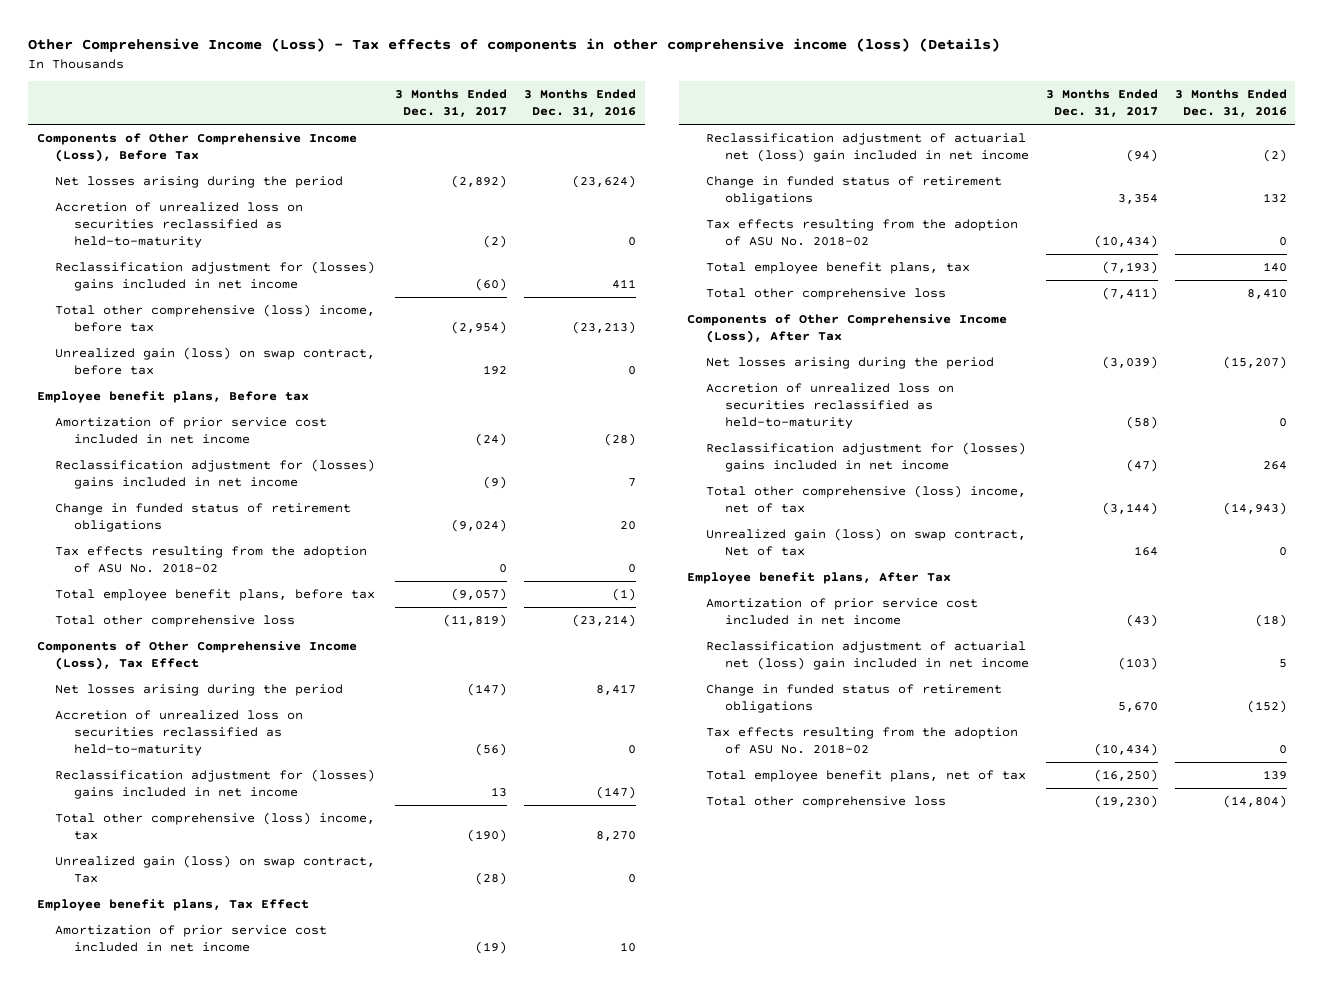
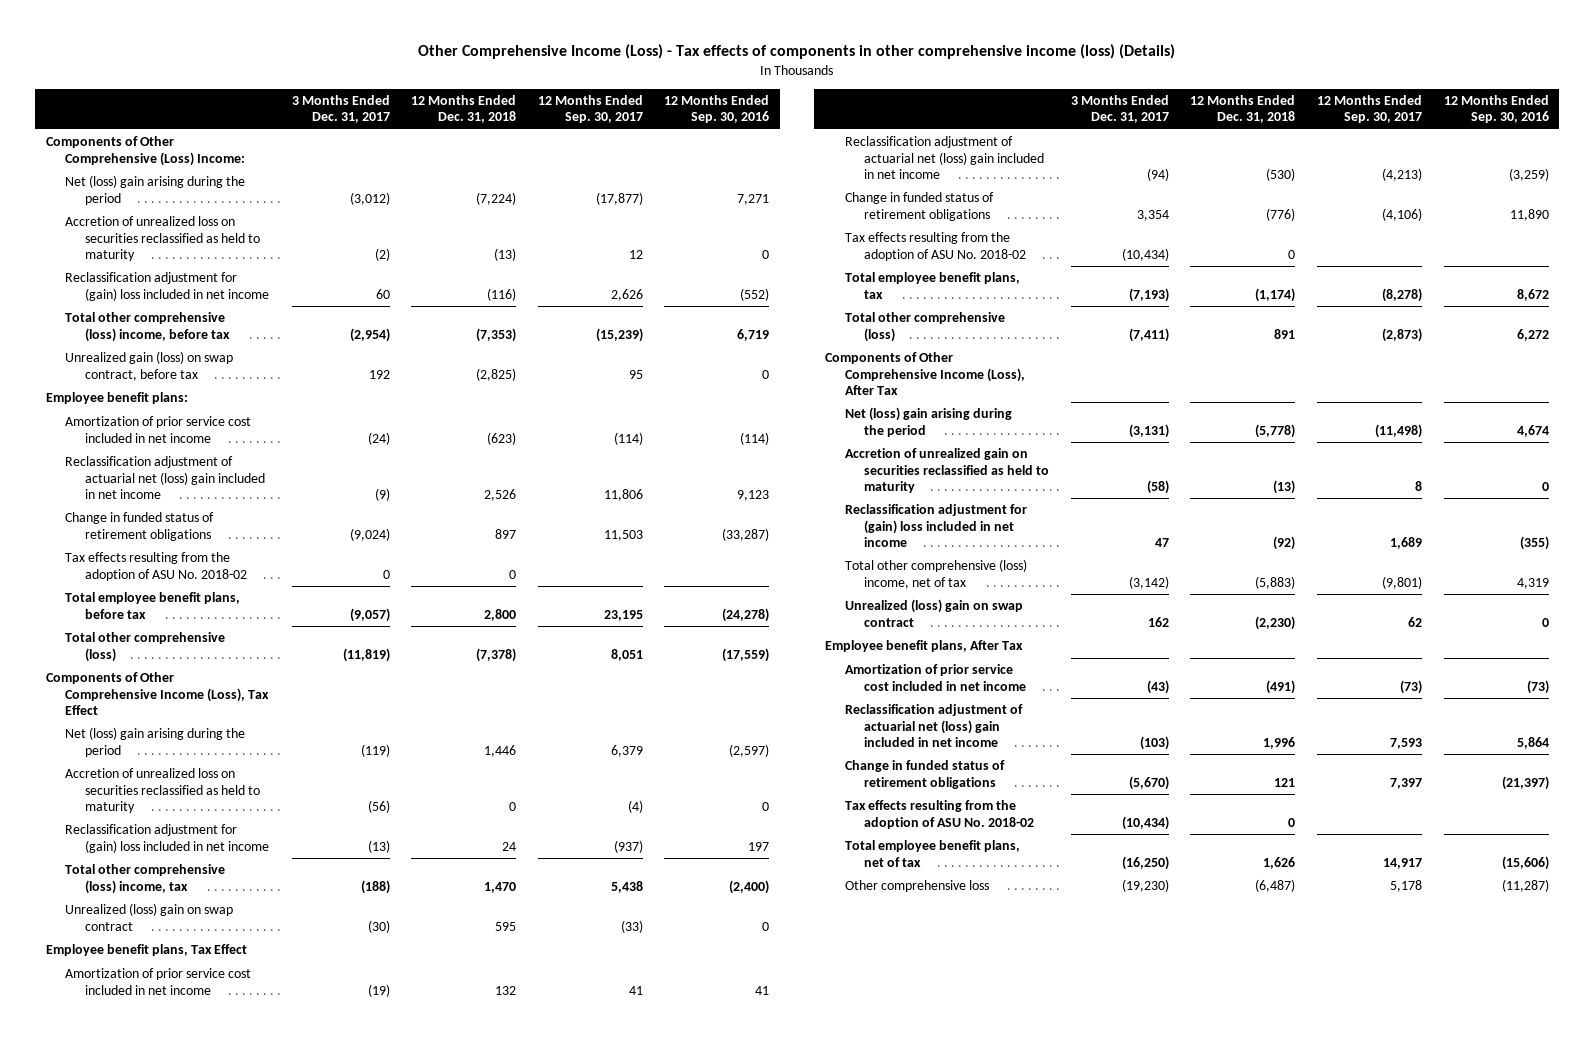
- | 3 Months Ended Dec. 31, 2017 | 3 Months Ended Dec. 31, 2016
+ | 3 Months Ended Dec. 31, 2017 | 12 Months Ended Dec. 31, 2018 | 12 Months Ended Sep. 30, 2017 | 12 Months Ended Sep. 30, 2016
- Components of Other Comprehensive Income (Loss), Before Tax
- Net losses arising during the period | (2,892) | (23,624)
- Accretion of unrealized loss on securities reclassified as held-to-maturity | (2) | 0
- Reclassification adjustment for (losses) gains included in net income | (60) | 411
+ Components of Other Comprehensive (Loss) Income:
+ Net (loss) gain arising during the period | (3,012) | (7,224) | (17,877) | 7,271
+ Accretion of unrealized loss on securities reclassified as held to maturity | (2) | (13) | 12 | 0
+ Reclassification adjustment for (gain) loss included in net income | 60 | (116) | 2,626 | (552)
- Employee benefit plans, Before tax
+ Employee benefit plans:
- Reclassification adjustment for (losses) gains included in net income | (9) | 7
+ Reclassification adjustment of actuarial net (loss) gain included in net income | (9) | 2,526 | 11,806 | 9,123
- Total other comprehensive loss | (11,819) | (23,214)
+ Total other comprehensive (loss) | (11,819) | (7,378) | 8,051 | (17,559)
- Net losses arising during the period | (147) | 8,417
- Accretion of unrealized loss on securities reclassified as held-to-maturity | (56) | 0
- Reclassification adjustment for (losses) gains included in net income | 13 | (147)
- Total other comprehensive (loss) income, tax | (190) | 8,270
- Unrealized gain (loss) on swap contract, Tax | (28) | 0
+ Net (loss) gain arising during the period | (119) | 1,446 | 6,379 | (2,597)
+ Accretion of unrealized loss on securities reclassified as held to maturity | (56) | 0 | (4) | 0
+ Reclassification adjustment for (gain) loss included in net income | (13) | 24 | (937) | 197
+ Total other comprehensive (loss) income, tax | (188) | 1,470 | 5,438 | (2,400)
+ Unrealized (loss) gain on swap contract | (30) | 595 | (33) | 0
- Total other comprehensive loss | (7,411) | 8,410
+ Total other comprehensive (loss) | (7,411) | 891 | (2,873) | 6,272
- Net losses arising during the period | (3,039) | (15,207)
- Accretion of unrealized loss on securities reclassified as held-to-maturity | (58) | 0
- Reclassification adjustment for (losses) gains included in net income | (47) | 264
- Total other comprehensive (loss) income, net of tax | (3,144) | (14,943)
- Unrealized gain (loss) on swap contract, Net of tax | 164 | 0
+ Net (loss) gain arising during the period | (3,131) | (5,778) | (11,498) | 4,674
+ Accretion of unrealized gain on securities reclassified as held to maturity | (58) | (13) | 8 | 0
+ Reclassification adjustment for (gain) loss included in net income | 47 | (92) | 1,689 | (355)
+ Total other comprehensive (loss) income, net of tax | (3,142) | (5,883) | (9,801) | 4,319
+ Unrealized (loss) gain on swap contract | 162 | (2,230) | 62 | 0
- Change in funded status of retirement obligations | 5,670 | (152)
+ Change in funded status of retirement obligations | (5,670) | 121 | 7,397 | (21,397)
- Total other comprehensive loss | (19,230) | (14,804)
+ Other comprehensive loss | (19,230) | (6,487) | 5,178 | (11,287)

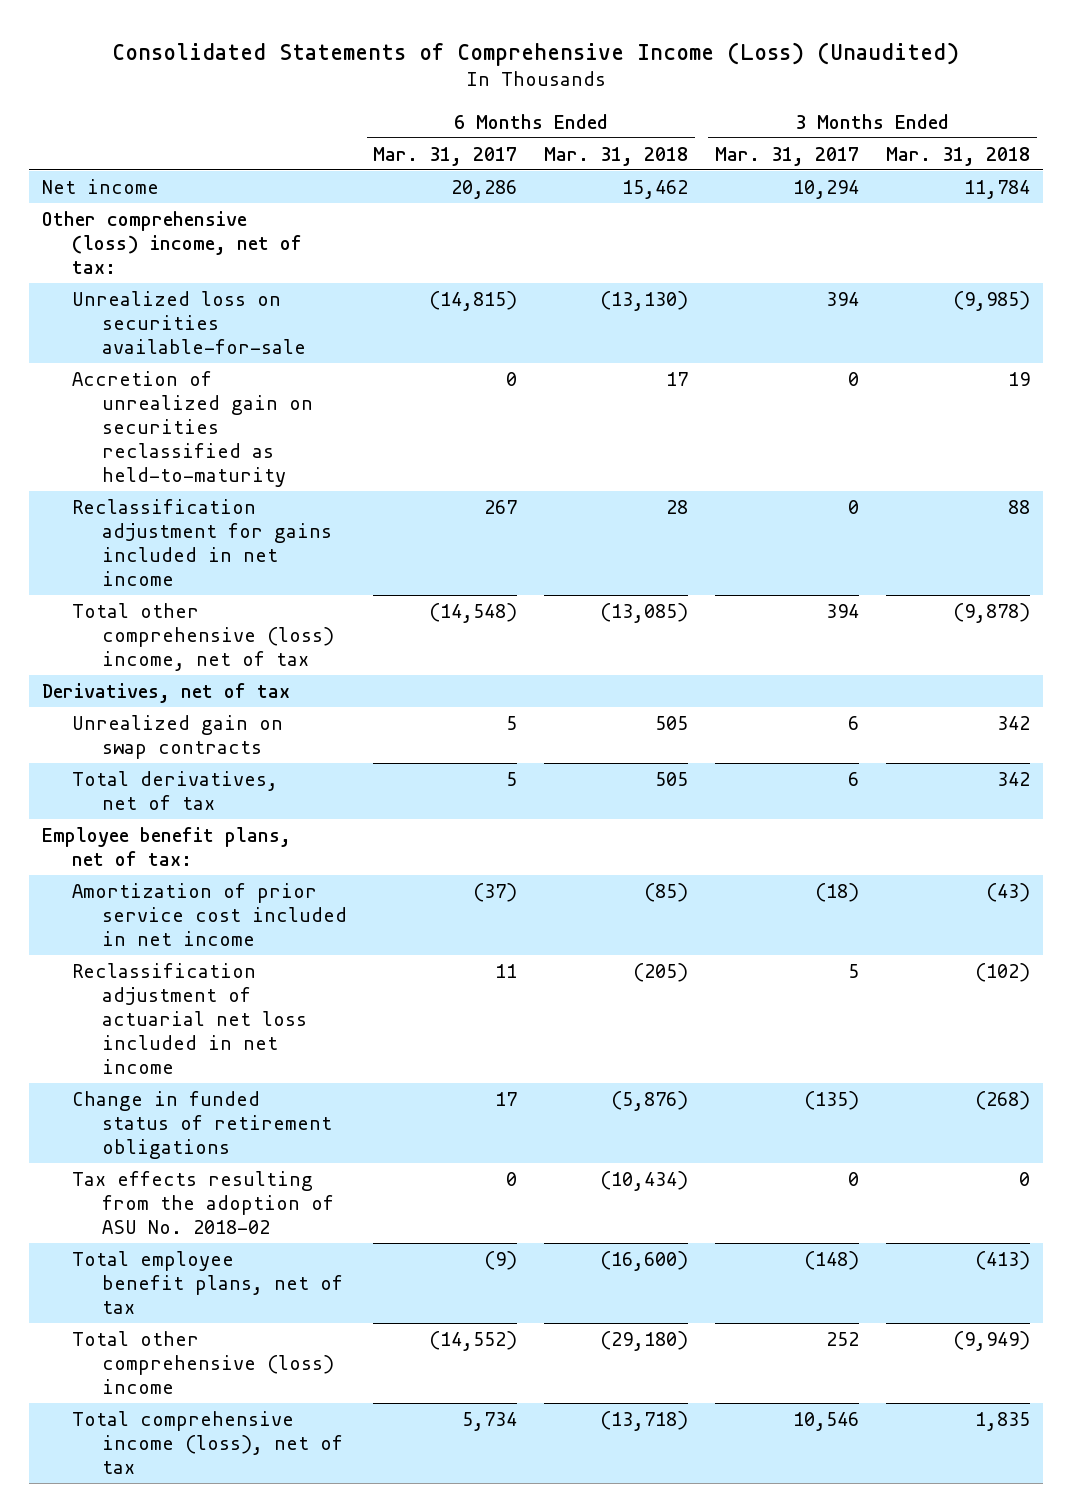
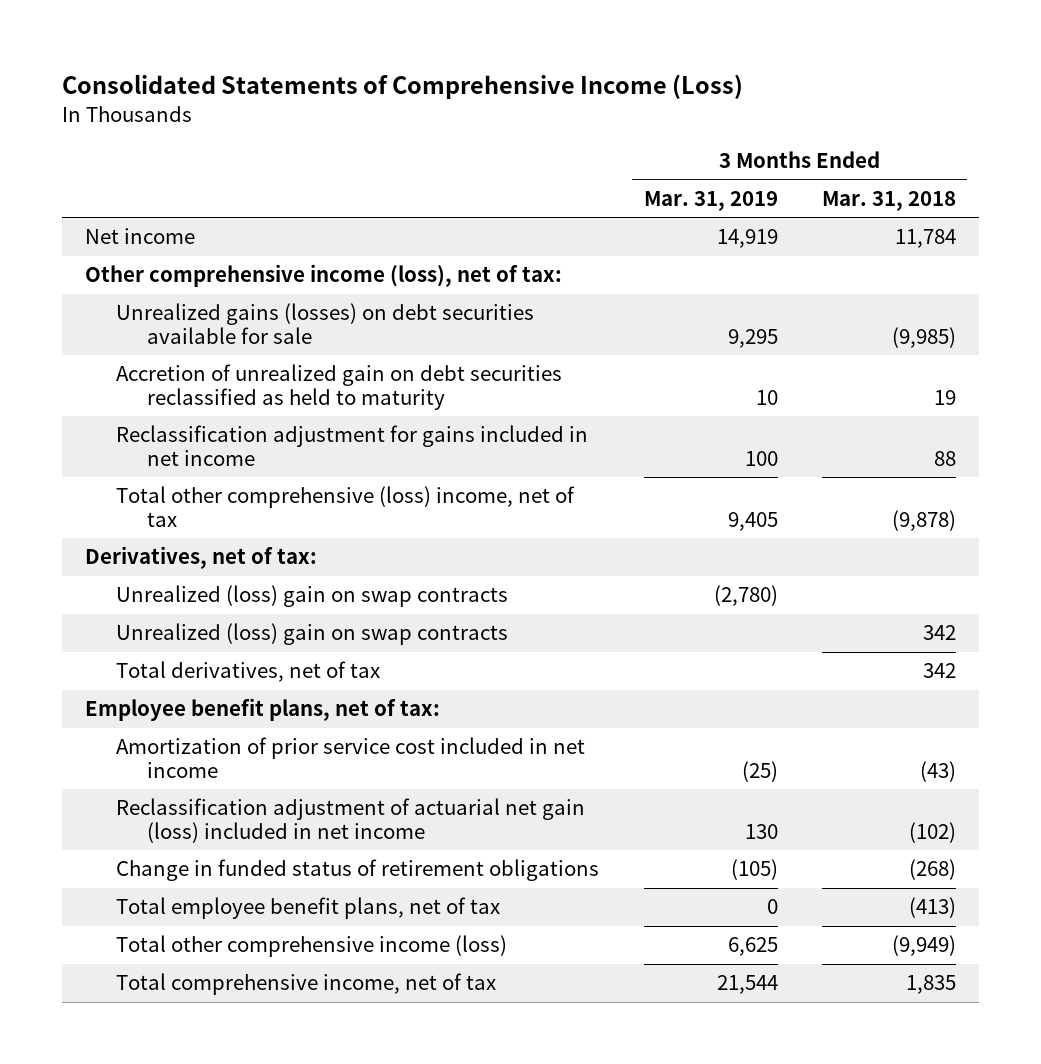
- Consolidated Statements of Comprehensive Income (Loss) (Unaudited)
+ Consolidated Statements of Comprehensive Income (Loss)
- | 6 Months Ended Mar. 31, 2017 | 6 Months Ended Mar. 31, 2018 | 3 Months Ended Mar. 31, 2017 | 3 Months Ended Mar. 31, 2018
+ | 3 Months Ended Mar. 31, 2019 | 3 Months Ended Mar. 31, 2018
- Other comprehensive (loss) income, net of tax:
- Unrealized loss on securities available-for-sale | (14,815) | (13,130) | 394 | (9,985)
- Accretion of unrealized gain on securities reclassified as held-to-maturity | 0 | 17 | 0 | 19
+ Other comprehensive income (loss), net of tax:
+ Unrealized gains (losses) on debt securities available for sale | 9,295 | (9,985)
+ Accretion of unrealized gain on debt securities reclassified as held to maturity | 10 | 19
- Derivatives, net of tax
- Unrealized gain on swap contracts | 5 | 505 | 6 | 342
+ Derivatives, net of tax:
+ Unrealized (loss) gain on swap contracts | (2,780) |
+ Unrealized (loss) gain on swap contracts | | 342
- Reclassification adjustment of actuarial net loss included in net income | 11 | (205) | 5 | (102)
+ Reclassification adjustment of actuarial net gain (loss) included in net income | 130 | (102)
- Tax effects resulting from the adoption of ASU No. 2018-02 | 0 | (10,434) | 0 | 0
- Total other comprehensive (loss) income | (14,552) | (29,180) | 252 | (9,949)
- Total comprehensive income (loss), net of tax | 5,734 | (13,718) | 10,546 | 1,835
+ Total other comprehensive income (loss) | 6,625 | (9,949)
+ Total comprehensive income, net of tax | 21,544 | 1,835

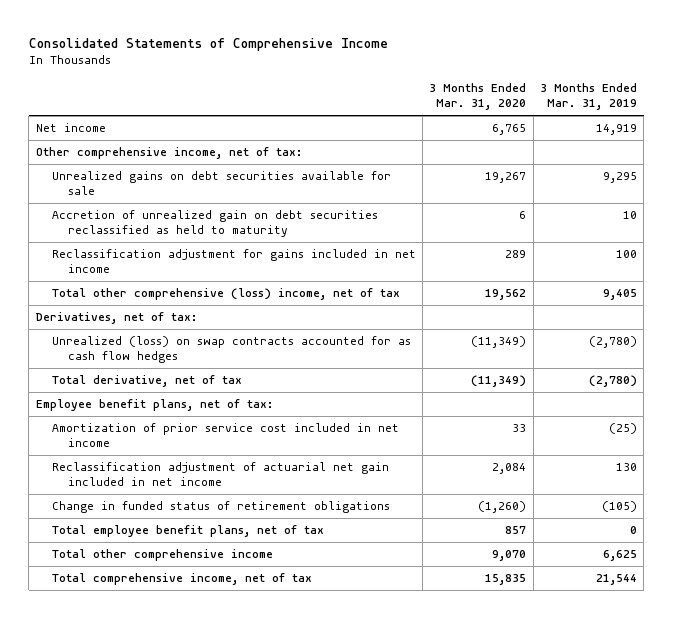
- Consolidated Statements of Comprehensive Income (Loss)
+ Consolidated Statements of Comprehensive Income
- | 3 Months Ended Mar. 31, 2019 | 3 Months Ended Mar. 31, 2018
+ | 3 Months Ended Mar. 31, 2020 | 3 Months Ended Mar. 31, 2019
- Other comprehensive income (loss), net of tax:
- Unrealized gains (losses) on debt securities available for sale | 9,295 | (9,985)
+ Other comprehensive income, net of tax:
+ Unrealized gains on debt securities available for sale | 19,267 | 9,295
- Unrealized (loss) gain on swap contracts | (2,780) |
- Unrealized (loss) gain on swap contracts | | 342
- Total derivatives, net of tax | | 342
+ Unrealized (loss) on swap contracts accounted for as cash flow hedges | (11,349) | (2,780)
+ Total derivative, net of tax | (11,349) | (2,780)
- Reclassification adjustment of actuarial net gain (loss) included in net income | 130 | (102)
+ Reclassification adjustment of actuarial net gain included in net income | 2,084 | 130
- Total other comprehensive income (loss) | 6,625 | (9,949)
+ Total other comprehensive income | 9,070 | 6,625

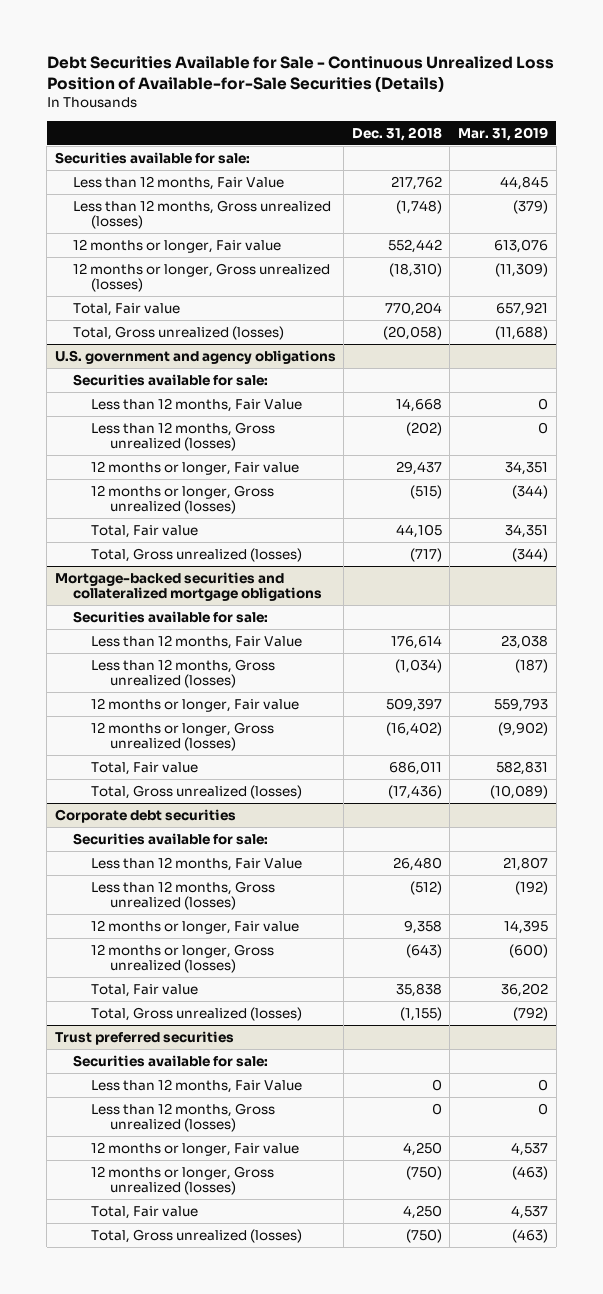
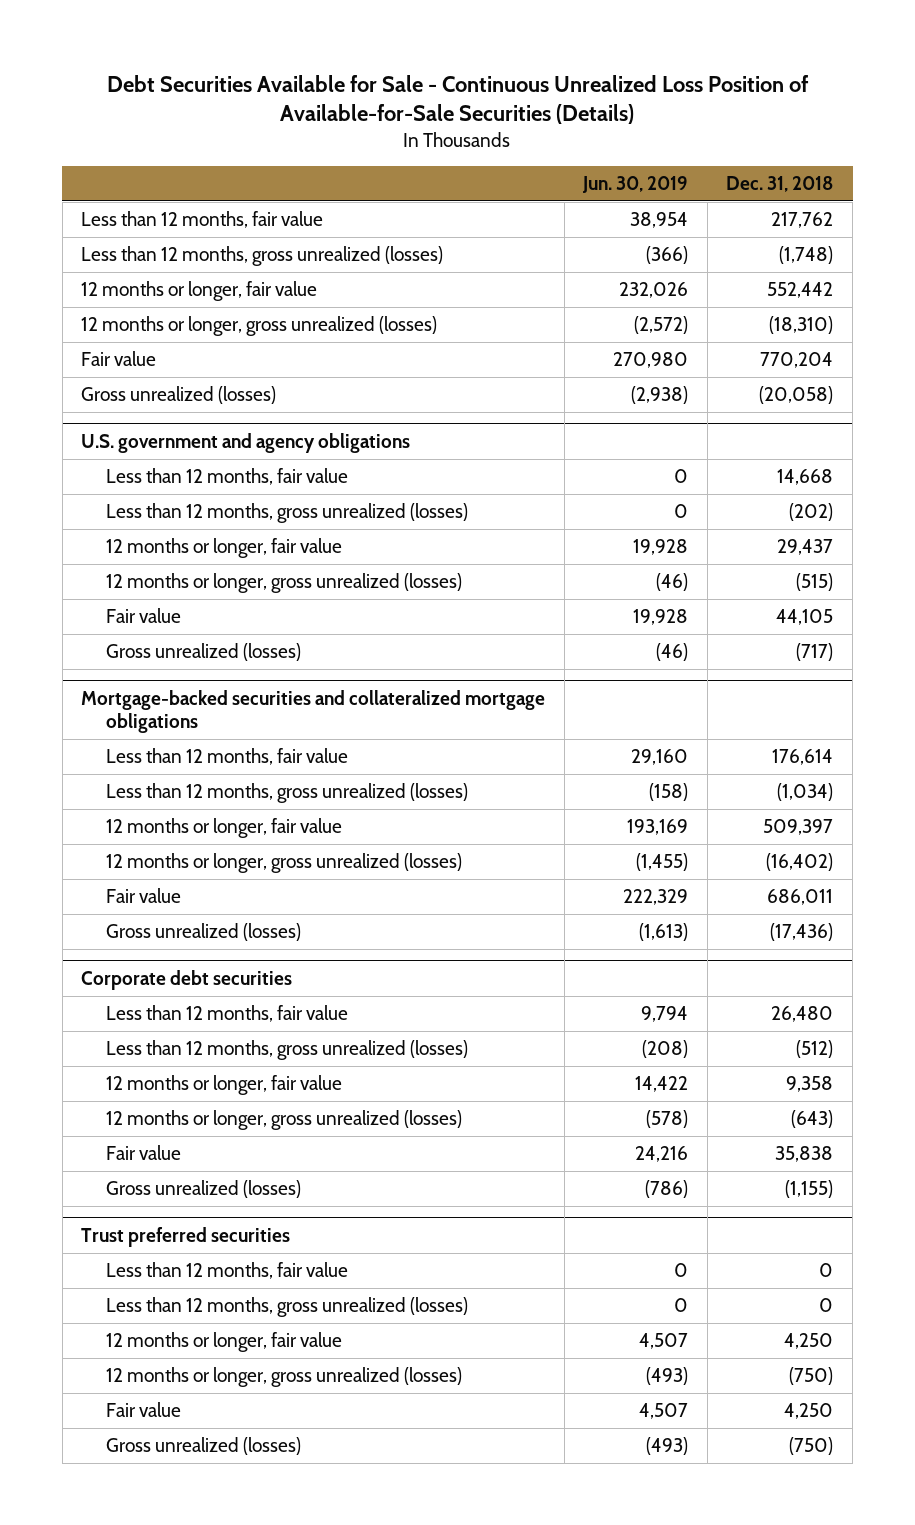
- | Dec. 31, 2018 | Mar. 31, 2019
+ | Jun. 30, 2019 | Dec. 31, 2018
- Securities available for sale:
- Less than 12 months, Fair Value | 217,762 | 44,845
- Less than 12 months, Gross unrealized (losses) | (1,748) | (379)
- 12 months or longer, Fair value | 552,442 | 613,076
- 12 months or longer, Gross unrealized (losses) | (18,310) | (11,309)
- Total, Fair value | 770,204 | 657,921
- Total, Gross unrealized (losses) | (20,058) | (11,688)
+ Less than 12 months, fair value | 38,954 | 217,762
+ Less than 12 months, gross unrealized (losses) | (366) | (1,748)
+ 12 months or longer, fair value | 232,026 | 552,442
+ 12 months or longer, gross unrealized (losses) | (2,572) | (18,310)
+ Fair value | 270,980 | 770,204
+ Gross unrealized (losses) | (2,938) | (20,058)
@ U.S. government and agency obligations
- Securities available for sale:
- Less than 12 months, Fair Value | 14,668 | 0
- Less than 12 months, Gross unrealized (losses) | (202) | 0
- 12 months or longer, Fair value | 29,437 | 34,351
- 12 months or longer, Gross unrealized (losses) | (515) | (344)
- Total, Fair value | 44,105 | 34,351
- Total, Gross unrealized (losses) | (717) | (344)
+ Less than 12 months, fair value | 0 | 14,668
+ Less than 12 months, gross unrealized (losses) | 0 | (202)
+ 12 months or longer, fair value | 19,928 | 29,437
+ 12 months or longer, gross unrealized (losses) | (46) | (515)
+ Fair value | 19,928 | 44,105
+ Gross unrealized (losses) | (46) | (717)
@ Mortgage-backed securities and collateralized mortgage obligations
- Securities available for sale:
- Less than 12 months, Fair Value | 176,614 | 23,038
- Less than 12 months, Gross unrealized (losses) | (1,034) | (187)
- 12 months or longer, Fair value | 509,397 | 559,793
- 12 months or longer, Gross unrealized (losses) | (16,402) | (9,902)
- Total, Fair value | 686,011 | 582,831
- Total, Gross unrealized (losses) | (17,436) | (10,089)
+ Less than 12 months, fair value | 29,160 | 176,614
+ Less than 12 months, gross unrealized (losses) | (158) | (1,034)
+ 12 months or longer, fair value | 193,169 | 509,397
+ 12 months or longer, gross unrealized (losses) | (1,455) | (16,402)
+ Fair value | 222,329 | 686,011
+ Gross unrealized (losses) | (1,613) | (17,436)
@ Corporate debt securities
- Securities available for sale:
- Less than 12 months, Fair Value | 26,480 | 21,807
- Less than 12 months, Gross unrealized (losses) | (512) | (192)
- 12 months or longer, Fair value | 9,358 | 14,395
- 12 months or longer, Gross unrealized (losses) | (643) | (600)
- Total, Fair value | 35,838 | 36,202
- Total, Gross unrealized (losses) | (1,155) | (792)
+ Less than 12 months, fair value | 9,794 | 26,480
+ Less than 12 months, gross unrealized (losses) | (208) | (512)
+ 12 months or longer, fair value | 14,422 | 9,358
+ 12 months or longer, gross unrealized (losses) | (578) | (643)
+ Fair value | 24,216 | 35,838
+ Gross unrealized (losses) | (786) | (1,155)
@ Trust preferred securities
- Securities available for sale:
- Less than 12 months, Fair Value | 0 | 0
- Less than 12 months, Gross unrealized (losses) | 0 | 0
- 12 months or longer, Fair value | 4,250 | 4,537
- 12 months or longer, Gross unrealized (losses) | (750) | (463)
- Total, Fair value | 4,250 | 4,537
- Total, Gross unrealized (losses) | (750) | (463)
+ Less than 12 months, fair value | 0 | 0
+ Less than 12 months, gross unrealized (losses) | 0 | 0
+ 12 months or longer, fair value | 4,507 | 4,250
+ 12 months or longer, gross unrealized (losses) | (493) | (750)
+ Fair value | 4,507 | 4,250
+ Gross unrealized (losses) | (493) | (750)

